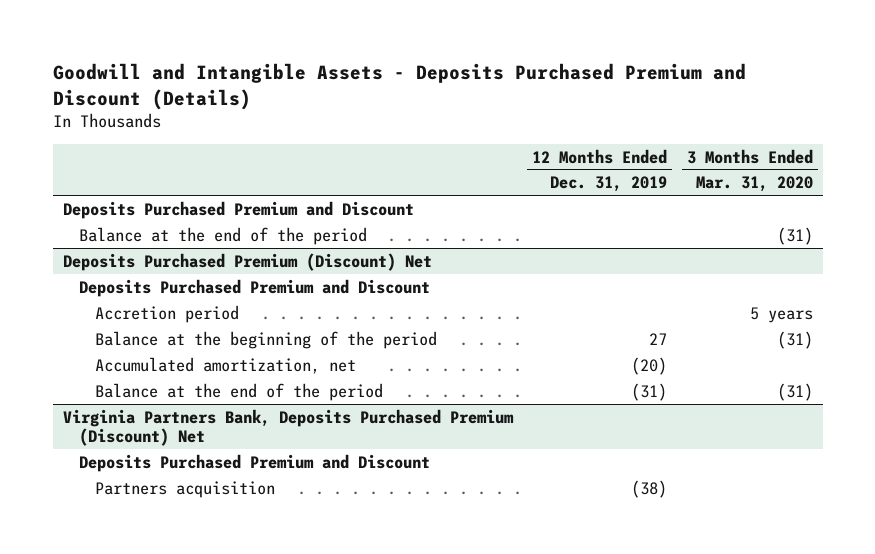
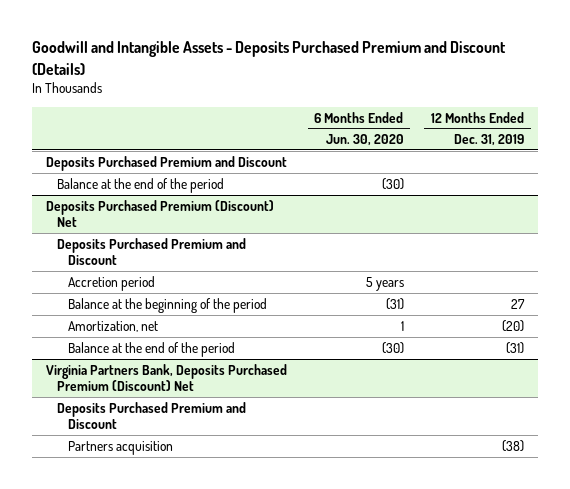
- | 12 Months Ended Dec. 31, 2019 | 3 Months Ended Mar. 31, 2020
+ | 6 Months Ended Jun. 30, 2020 | 12 Months Ended Dec. 31, 2019
@ Deposits Purchased Premium (Discount) Net
- Accumulated amortization, net | (20) |
+ Amortization, net | 1 | (20)

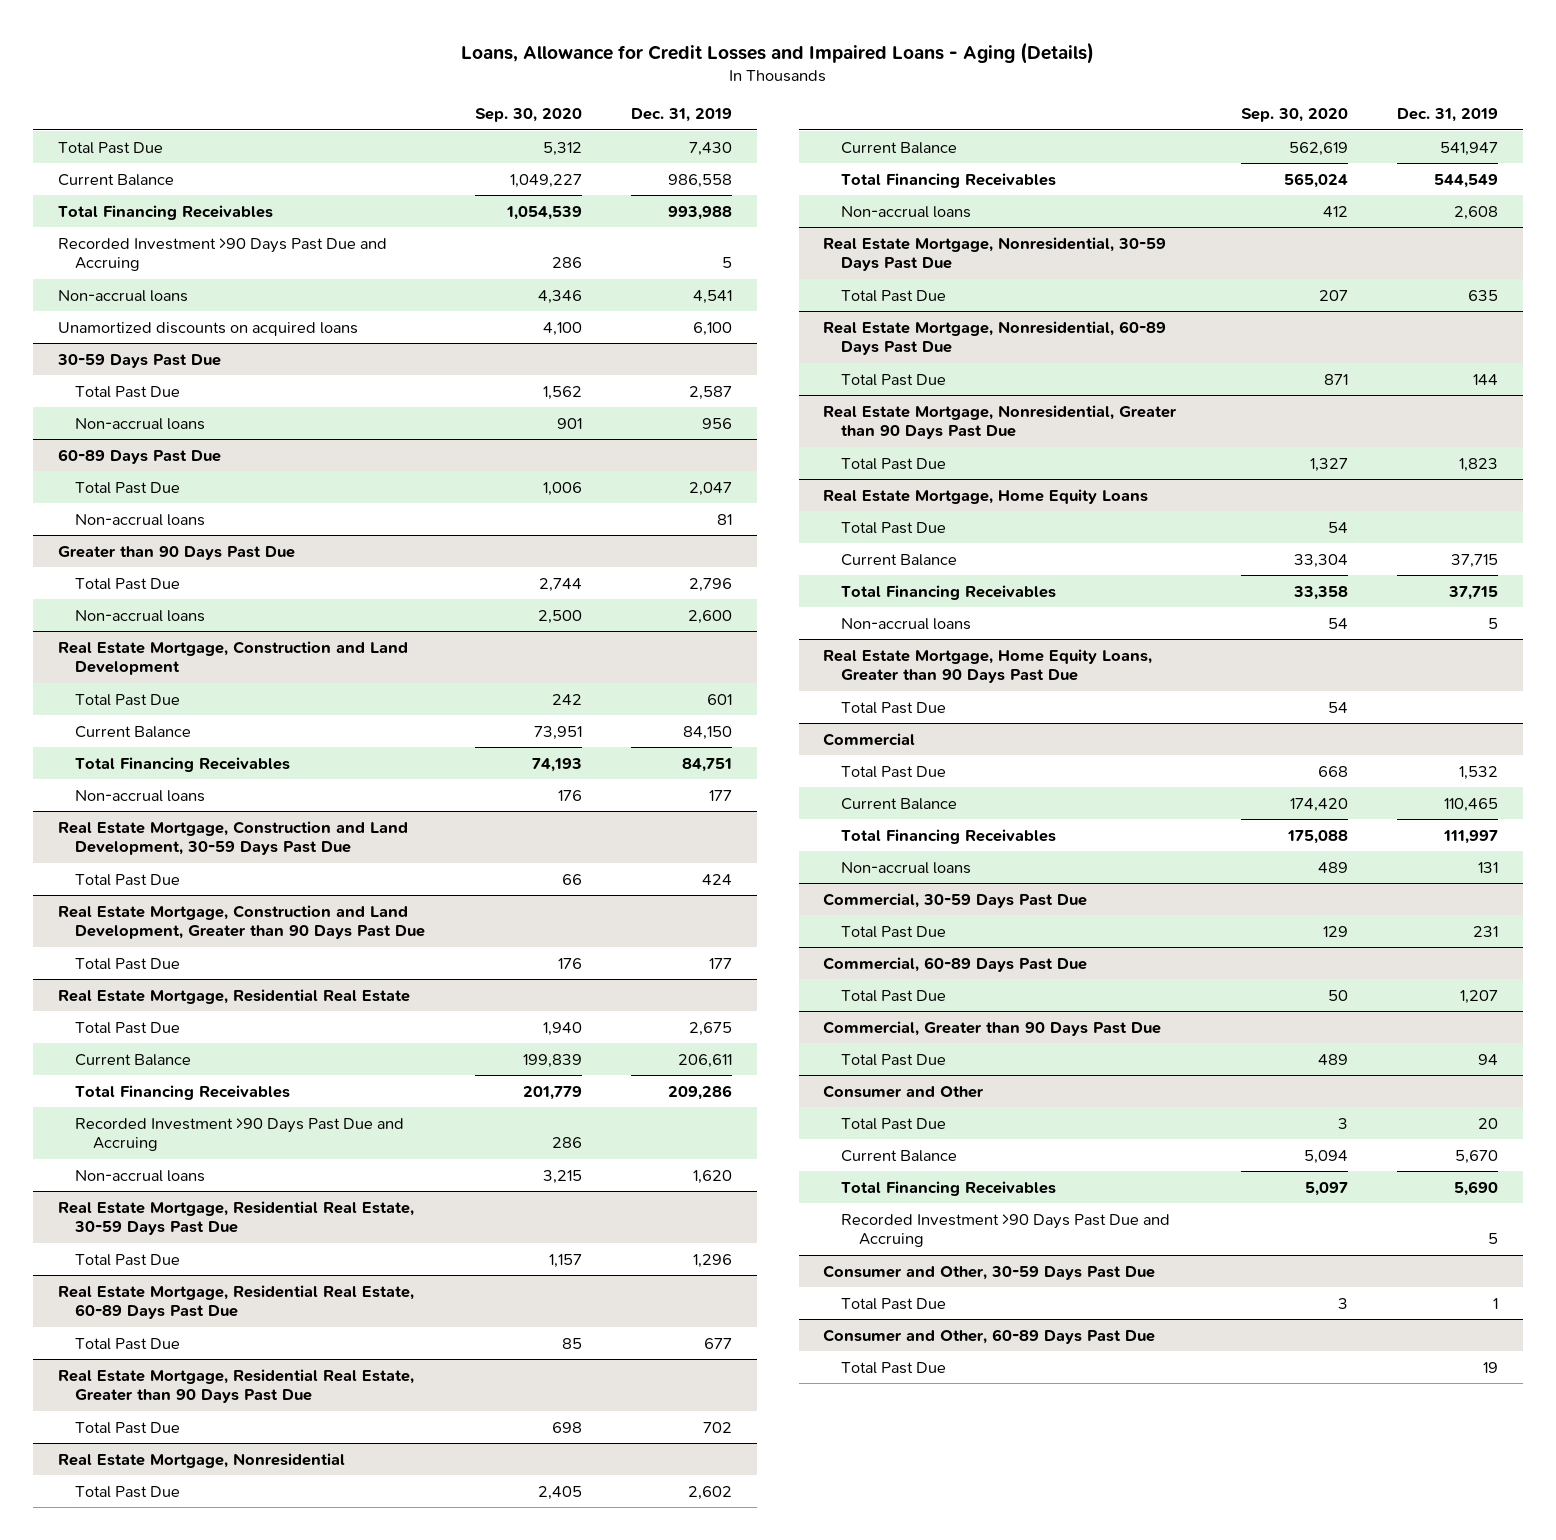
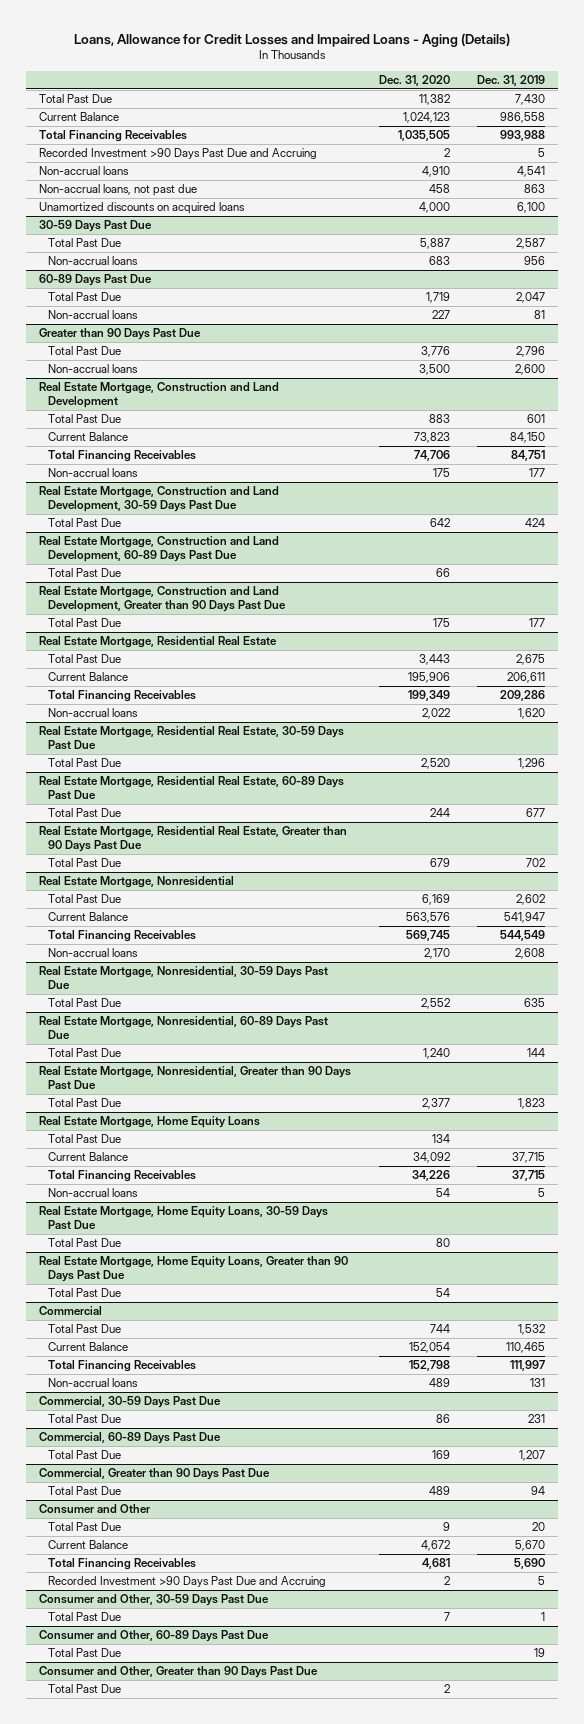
- | Sep. 30, 2020 | Dec. 31, 2019
+ | Dec. 31, 2020 | Dec. 31, 2019
+ Non-accrual loans, not past due | 458 | 863
+ Real Estate Mortgage, Construction and Land Development, 60-89 Days Past Due
+ Total Past Due | 66 |
@ Real Estate Mortgage, Residential Real Estate
- Recorded Investment >90 Days Past Due and Accruing | 286 |
+ Real Estate Mortgage, Home Equity Loans, 30-59 Days Past Due
+ Total Past Due | 80 |
+ Consumer and Other, Greater than 90 Days Past Due
+ Total Past Due | 2 |

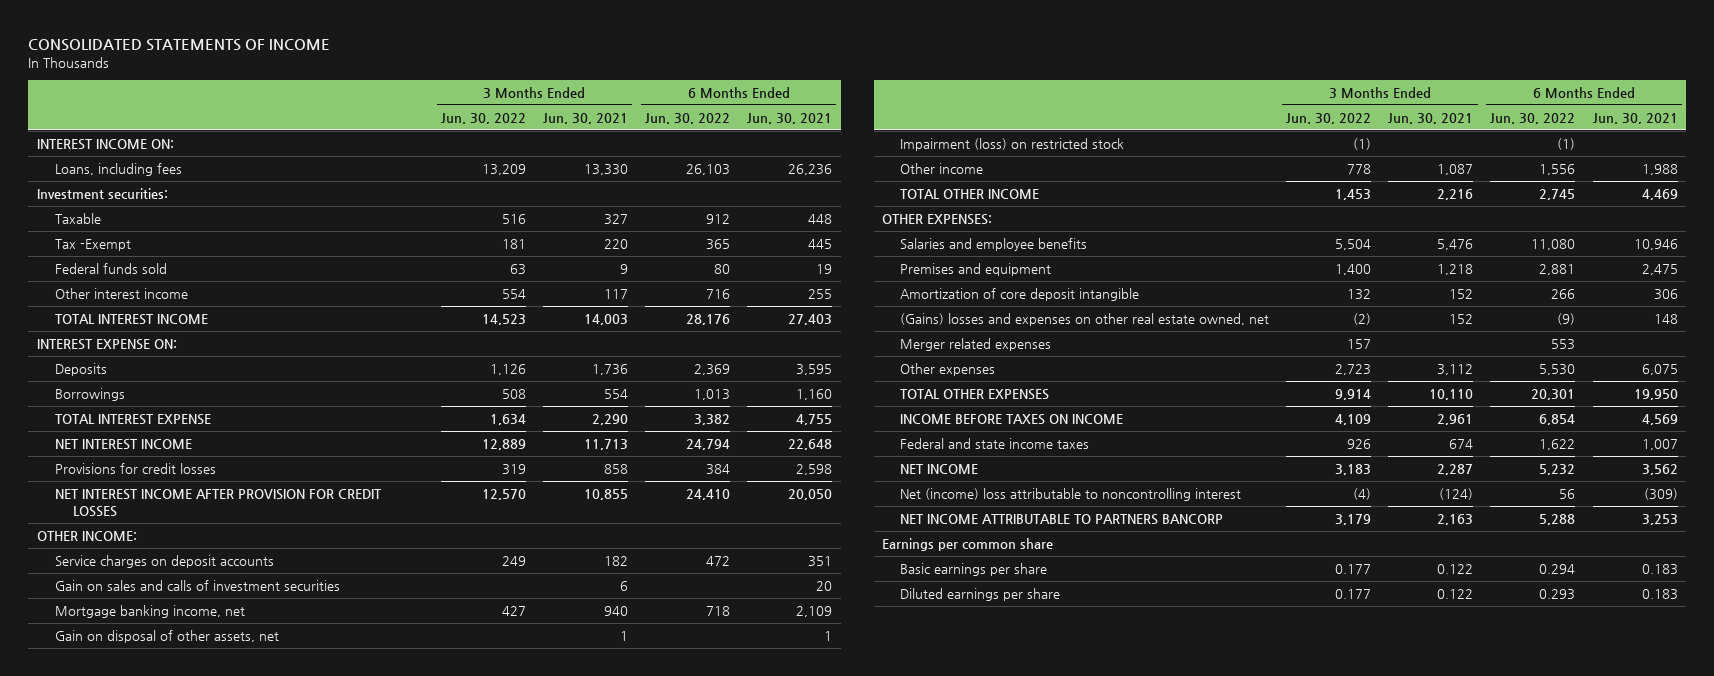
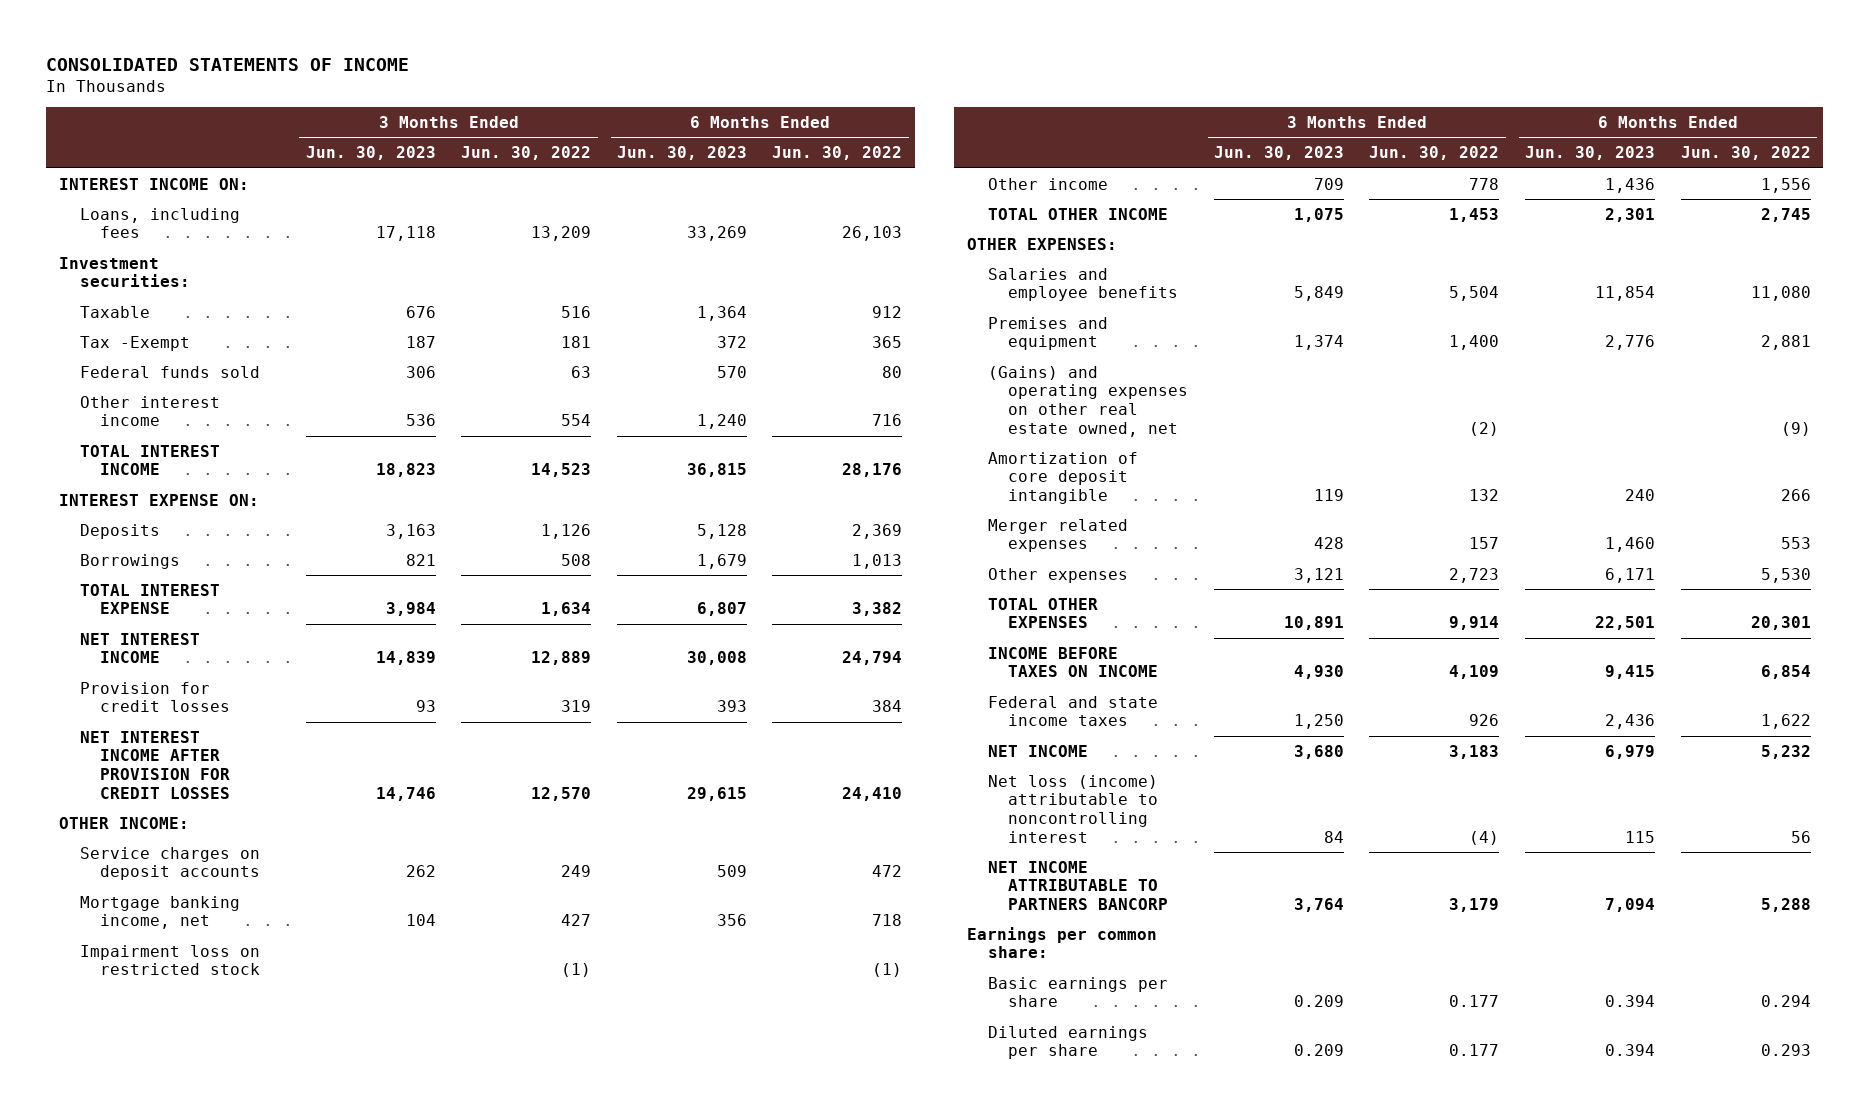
- | 3 Months Ended Jun. 30, 2022 | 3 Months Ended Jun. 30, 2021 | 6 Months Ended Jun. 30, 2022 | 6 Months Ended Jun. 30, 2021
+ | 3 Months Ended Jun. 30, 2023 | 3 Months Ended Jun. 30, 2022 | 6 Months Ended Jun. 30, 2023 | 6 Months Ended Jun. 30, 2022
- Provisions for credit losses | 319 | 858 | 384 | 2,598
+ Provision for credit losses | 93 | 319 | 393 | 384
- Gain on sales and calls of investment securities | | 6 | | 20
- Gain on disposal of other assets, net | | 1 | | 1
- Impairment (loss) on restricted stock | (1) | | (1) |
+ Impairment loss on restricted stock | | (1) | | (1)
+ (Gains) and operating expenses on other real estate owned, net | | (2) | | (9)
- (Gains) losses and expenses on other real estate owned, net | (2) | 152 | (9) | 148
- Net (income) loss attributable to noncontrolling interest | (4) | (124) | 56 | (309)
+ Net loss (income) attributable to noncontrolling interest | 84 | (4) | 115 | 56
- Earnings per common share
+ Earnings per common share:

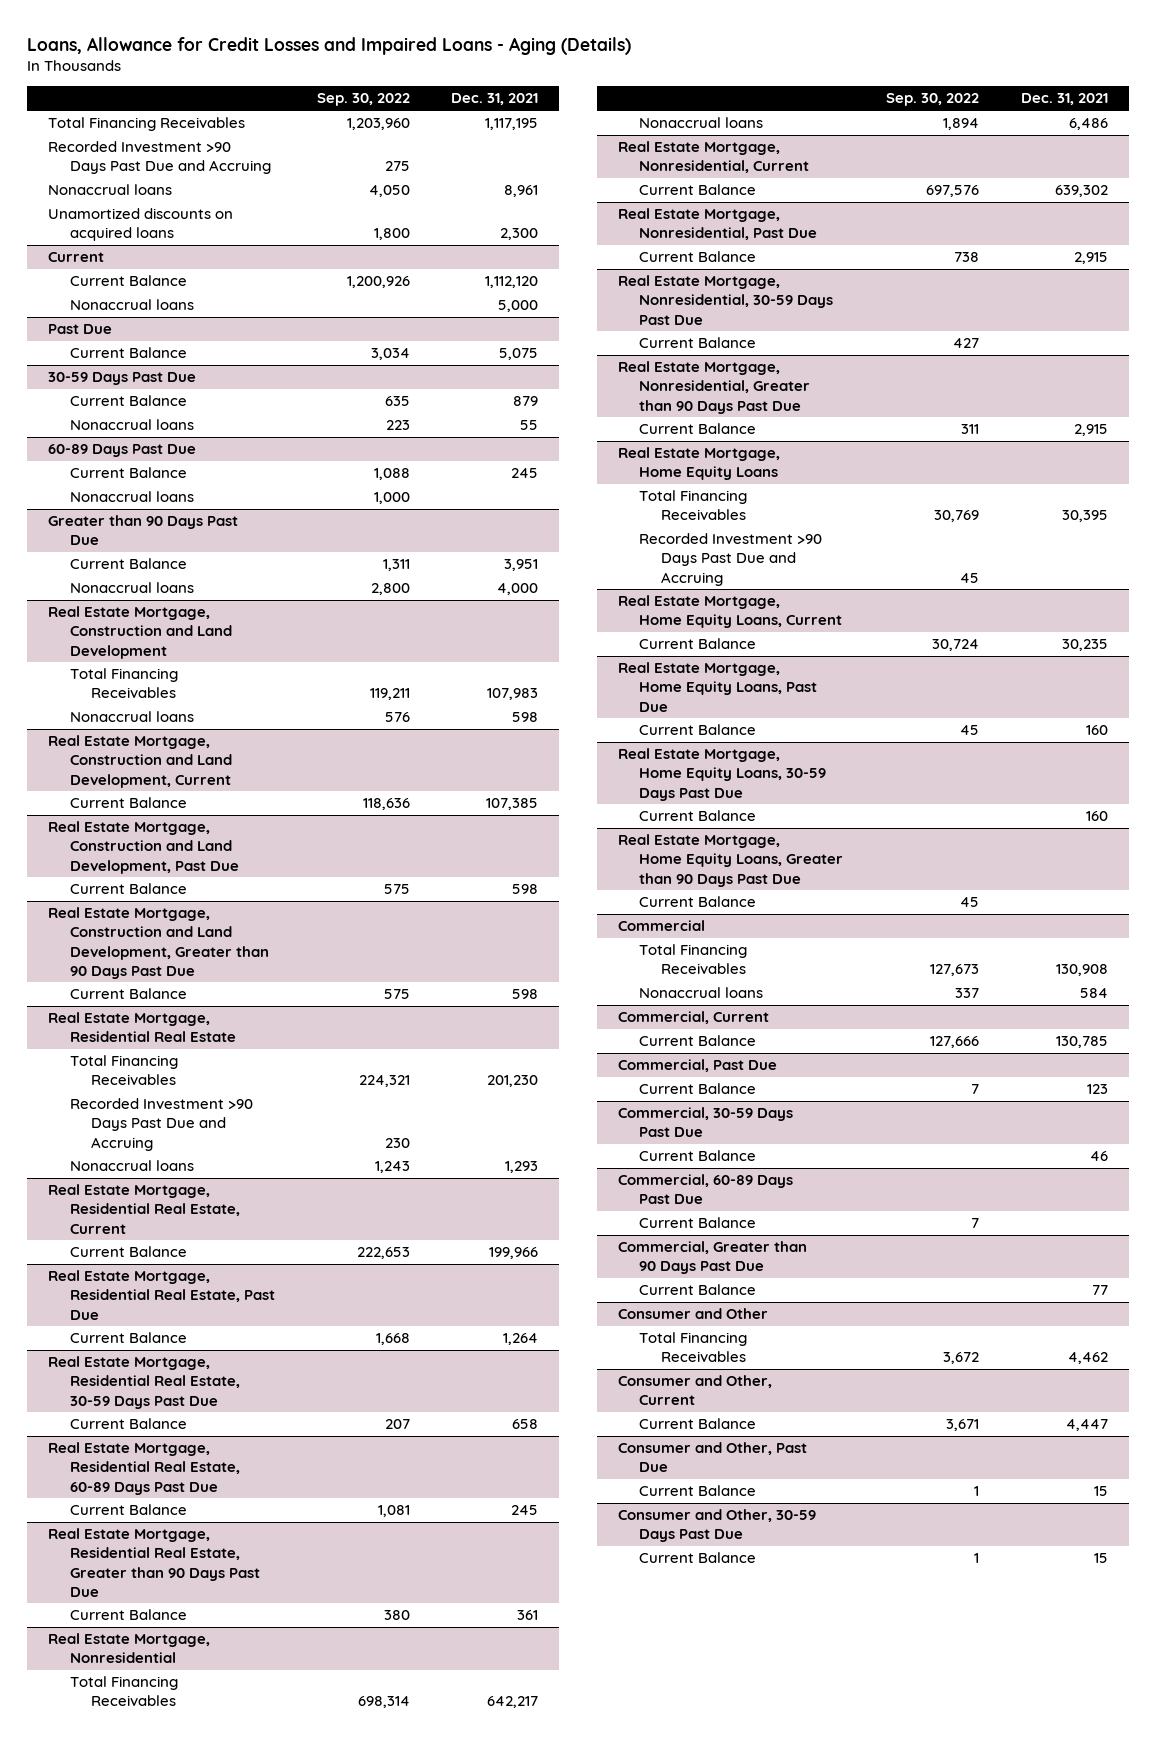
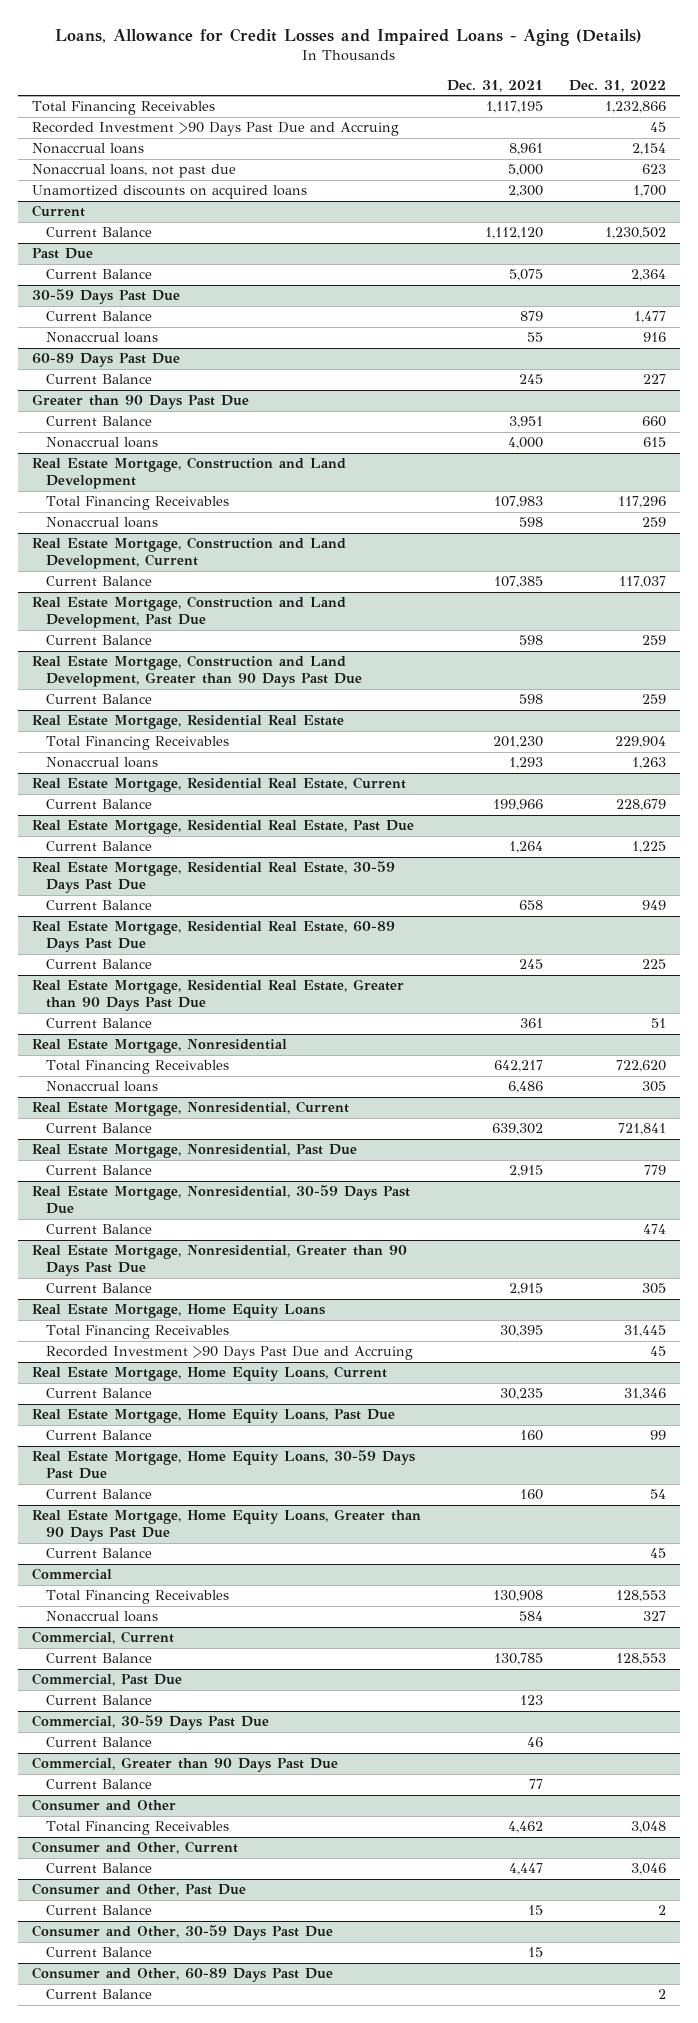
- | Sep. 30, 2022 | Dec. 31, 2021
+ | Dec. 31, 2021 | Dec. 31, 2022
+ Nonaccrual loans, not past due | 5,000 | 623
@ Current
- Nonaccrual loans | | 5,000
@ 60-89 Days Past Due
- Nonaccrual loans | 1,000 |
@ Real Estate Mortgage, Residential Real Estate
- Recorded Investment >90 Days Past Due and Accruing | 230 |
- Commercial, 60-89 Days Past Due
- Current Balance | 7 |
+ Consumer and Other, 60-89 Days Past Due
+ Current Balance | | 2

